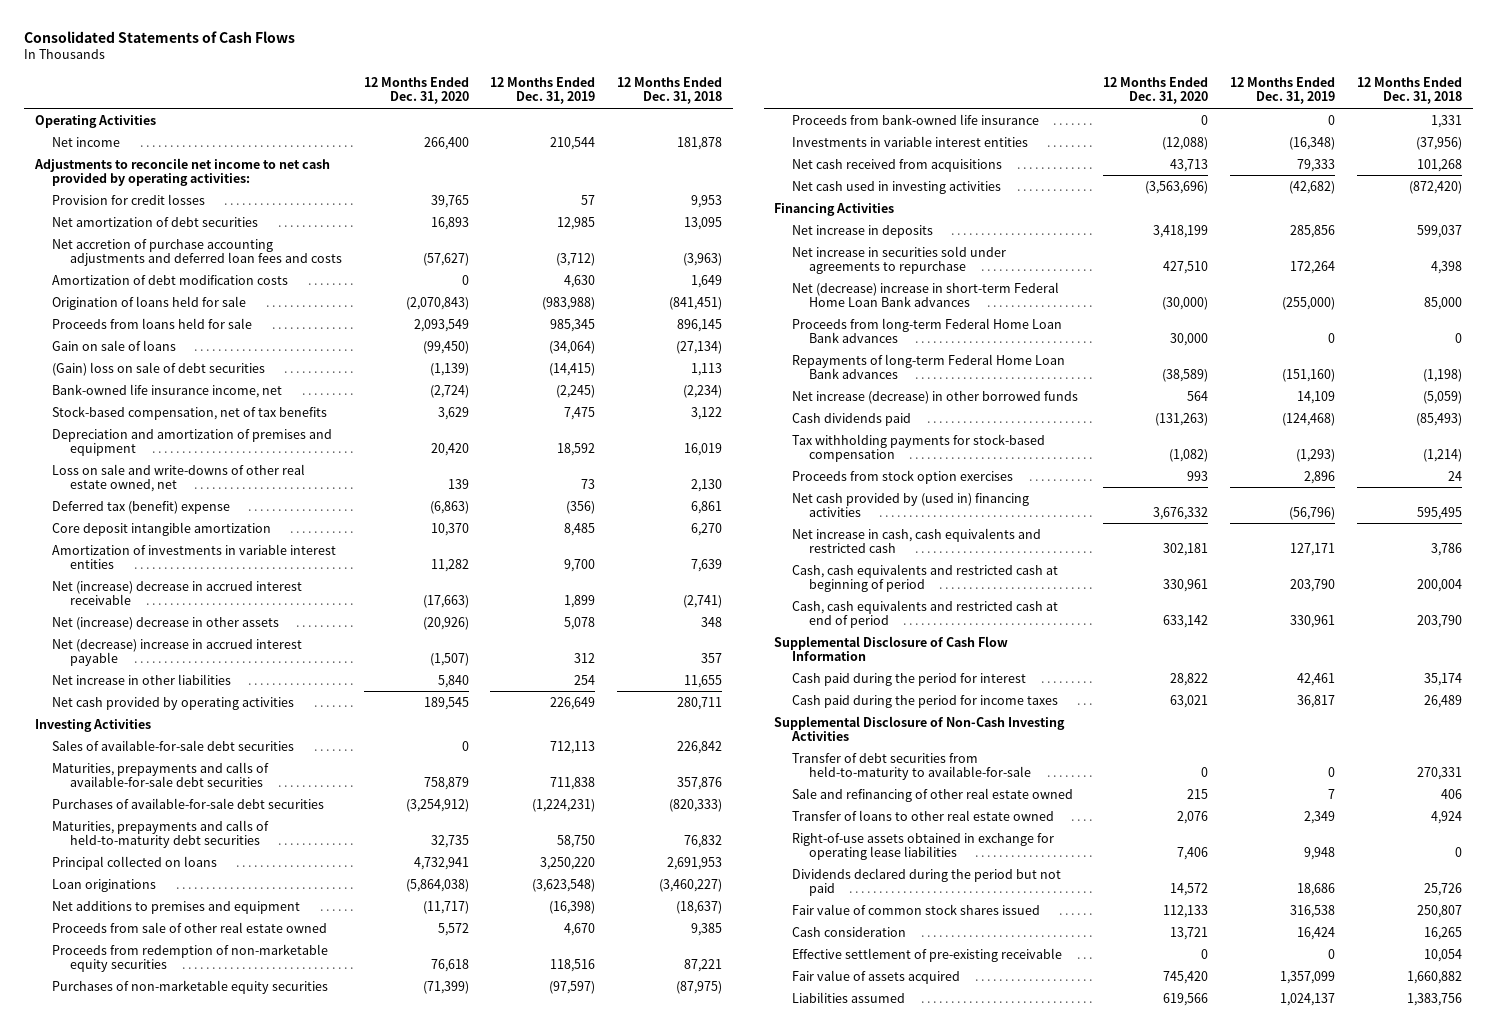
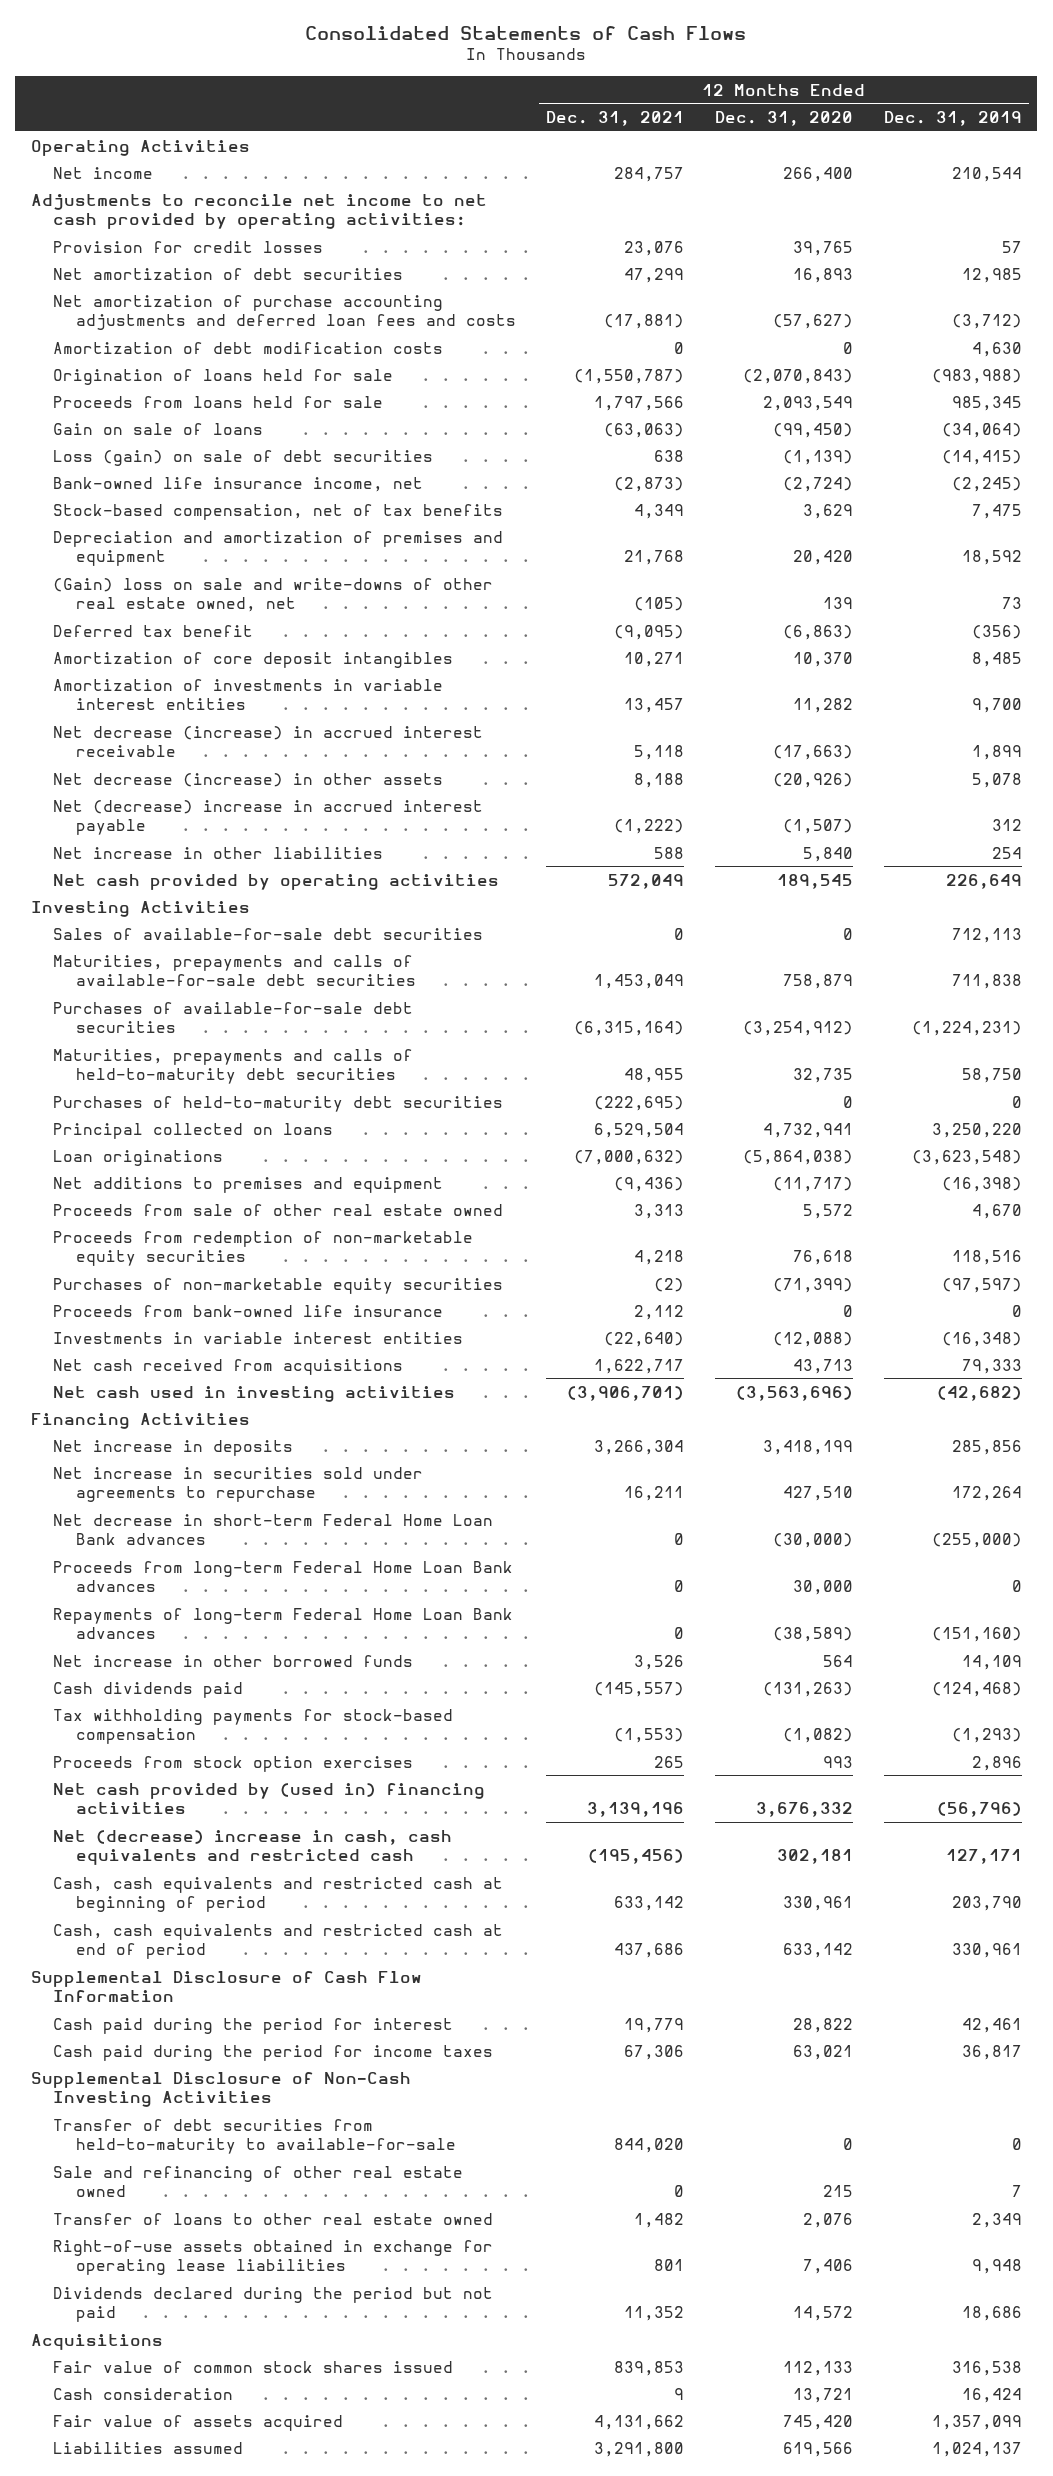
- | 12 Months Ended Dec. 31, 2020 | 12 Months Ended Dec. 31, 2019 | 12 Months Ended Dec. 31, 2018
+ | 12 Months Ended Dec. 31, 2021 | 12 Months Ended Dec. 31, 2020 | 12 Months Ended Dec. 31, 2019
- Net accretion of purchase accounting adjustments and deferred loan fees and costs | (57,627) | (3,712) | (3,963)
+ Net amortization of purchase accounting adjustments and deferred loan fees and costs | (17,881) | (57,627) | (3,712)
- (Gain) loss on sale of debt securities | (1,139) | (14,415) | 1,113
+ Loss (gain) on sale of debt securities | 638 | (1,139) | (14,415)
- Loss on sale and write-downs of other real estate owned, net | 139 | 73 | 2,130
- Deferred tax (benefit) expense | (6,863) | (356) | 6,861
- Core deposit intangible amortization | 10,370 | 8,485 | 6,270
+ (Gain) loss on sale and write-downs of other real estate owned, net | (105) | 139 | 73
+ Deferred tax benefit | (9,095) | (6,863) | (356)
+ Amortization of core deposit intangibles | 10,271 | 10,370 | 8,485
- Net (increase) decrease in accrued interest receivable | (17,663) | 1,899 | (2,741)
- Net (increase) decrease in other assets | (20,926) | 5,078 | 348
+ Net decrease (increase) in accrued interest receivable | 5,118 | (17,663) | 1,899
+ Net decrease (increase) in other assets | 8,188 | (20,926) | 5,078
+ Purchases of held-to-maturity debt securities | (222,695) | 0 | 0
- Net (decrease) increase in short-term Federal Home Loan Bank advances | (30,000) | (255,000) | 85,000
+ Net decrease in short-term Federal Home Loan Bank advances | 0 | (30,000) | (255,000)
- Net increase (decrease) in other borrowed funds | 564 | 14,109 | (5,059)
+ Net increase in other borrowed funds | 3,526 | 564 | 14,109
- Net increase in cash, cash equivalents and restricted cash | 302,181 | 127,171 | 3,786
+ Net (decrease) increase in cash, cash equivalents and restricted cash | (195,456) | 302,181 | 127,171
+ Acquisitions
- Effective settlement of pre-existing receivable | 0 | 0 | 10,054

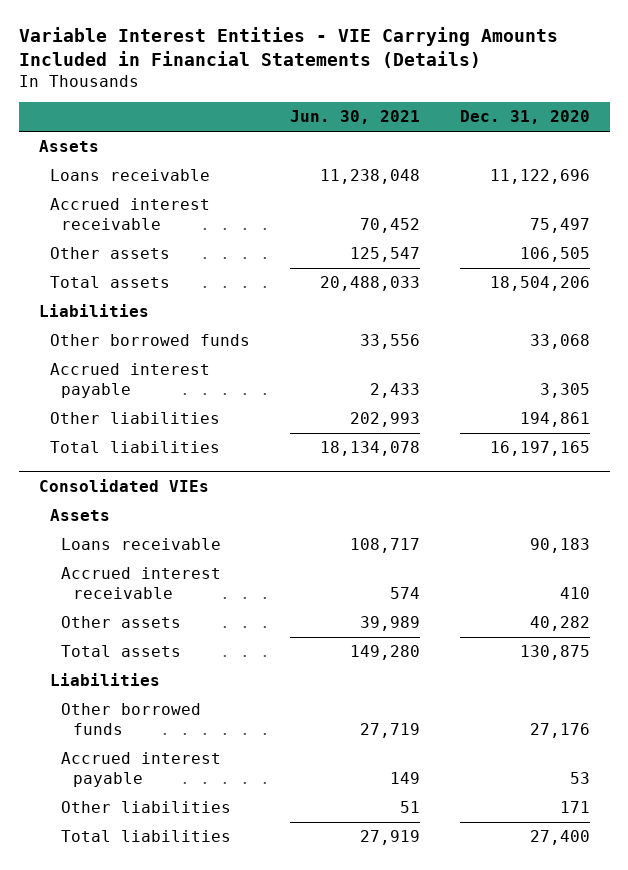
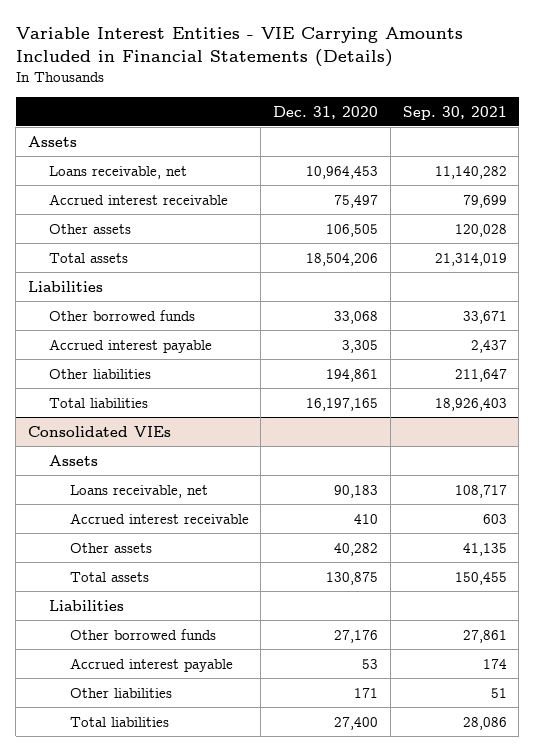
- | Jun. 30, 2021 | Dec. 31, 2020
+ | Dec. 31, 2020 | Sep. 30, 2021
- Loans receivable | 11,238,048 | 11,122,696
+ Loans receivable, net | 10,964,453 | 11,140,282
@ Consolidated VIEs
- Loans receivable | 108,717 | 90,183
+ Loans receivable, net | 90,183 | 108,717

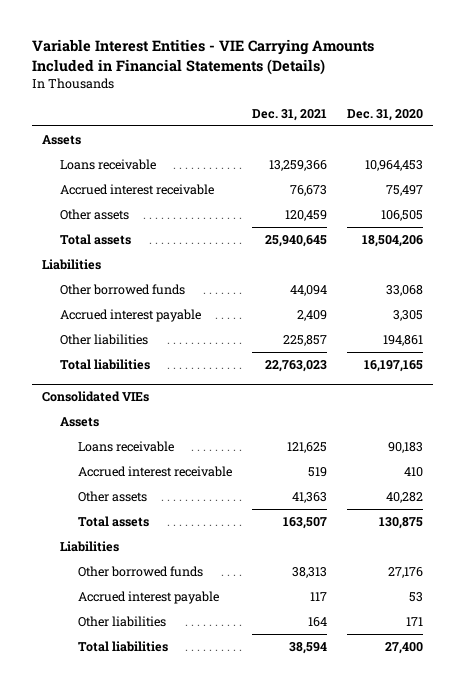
- | Dec. 31, 2020 | Sep. 30, 2021
+ | Dec. 31, 2021 | Dec. 31, 2020
- Loans receivable, net | 10,964,453 | 11,140,282
+ Loans receivable | 13,259,366 | 10,964,453
@ Consolidated VIEs
- Loans receivable, net | 90,183 | 108,717
+ Loans receivable | 121,625 | 90,183

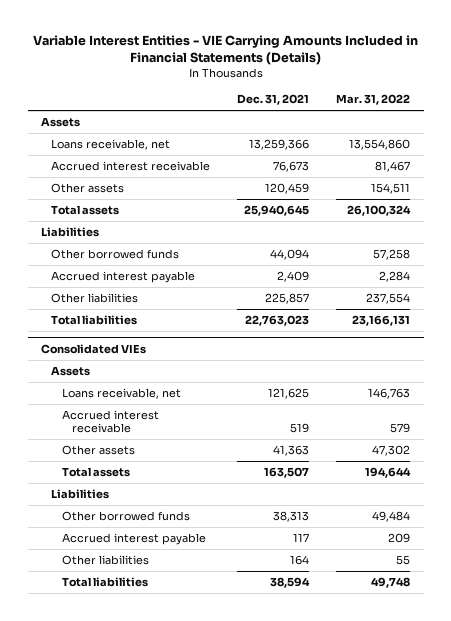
- | Dec. 31, 2021 | Dec. 31, 2020
+ | Dec. 31, 2021 | Mar. 31, 2022
- Loans receivable | 13,259,366 | 10,964,453
+ Loans receivable, net | 13,259,366 | 13,554,860
@ Consolidated VIEs
- Loans receivable | 121,625 | 90,183
+ Loans receivable, net | 121,625 | 146,763

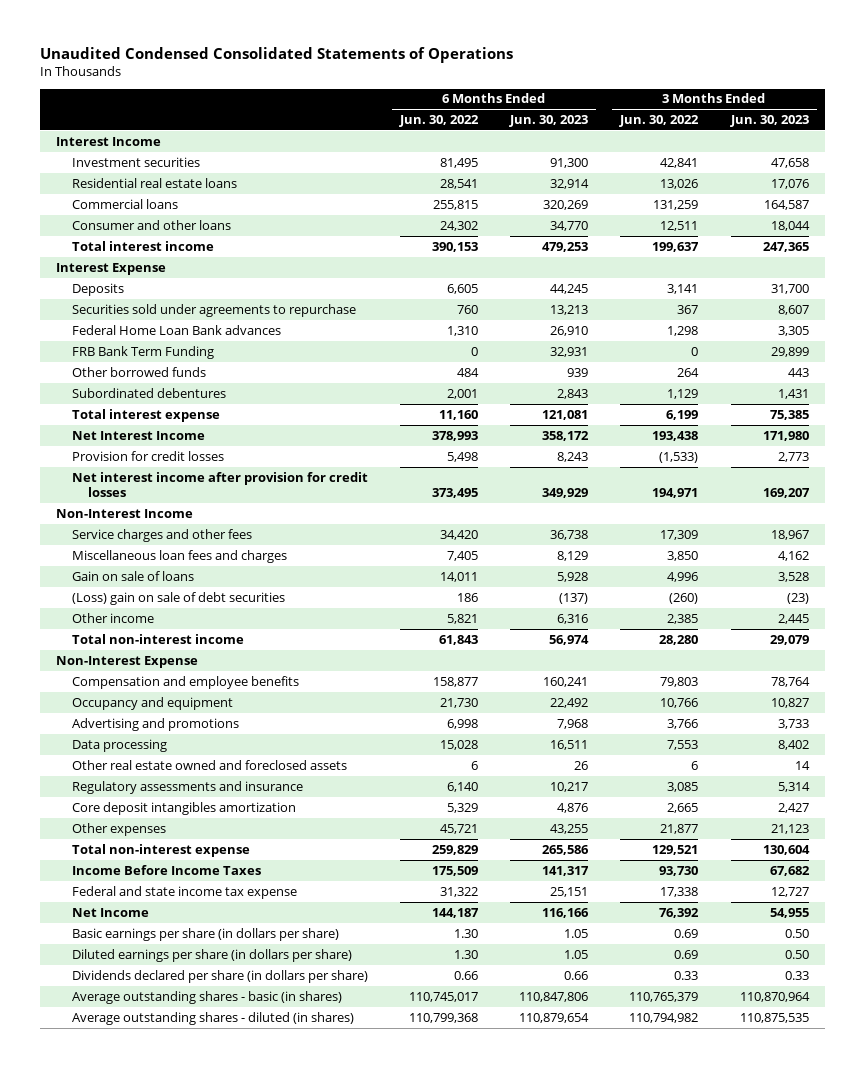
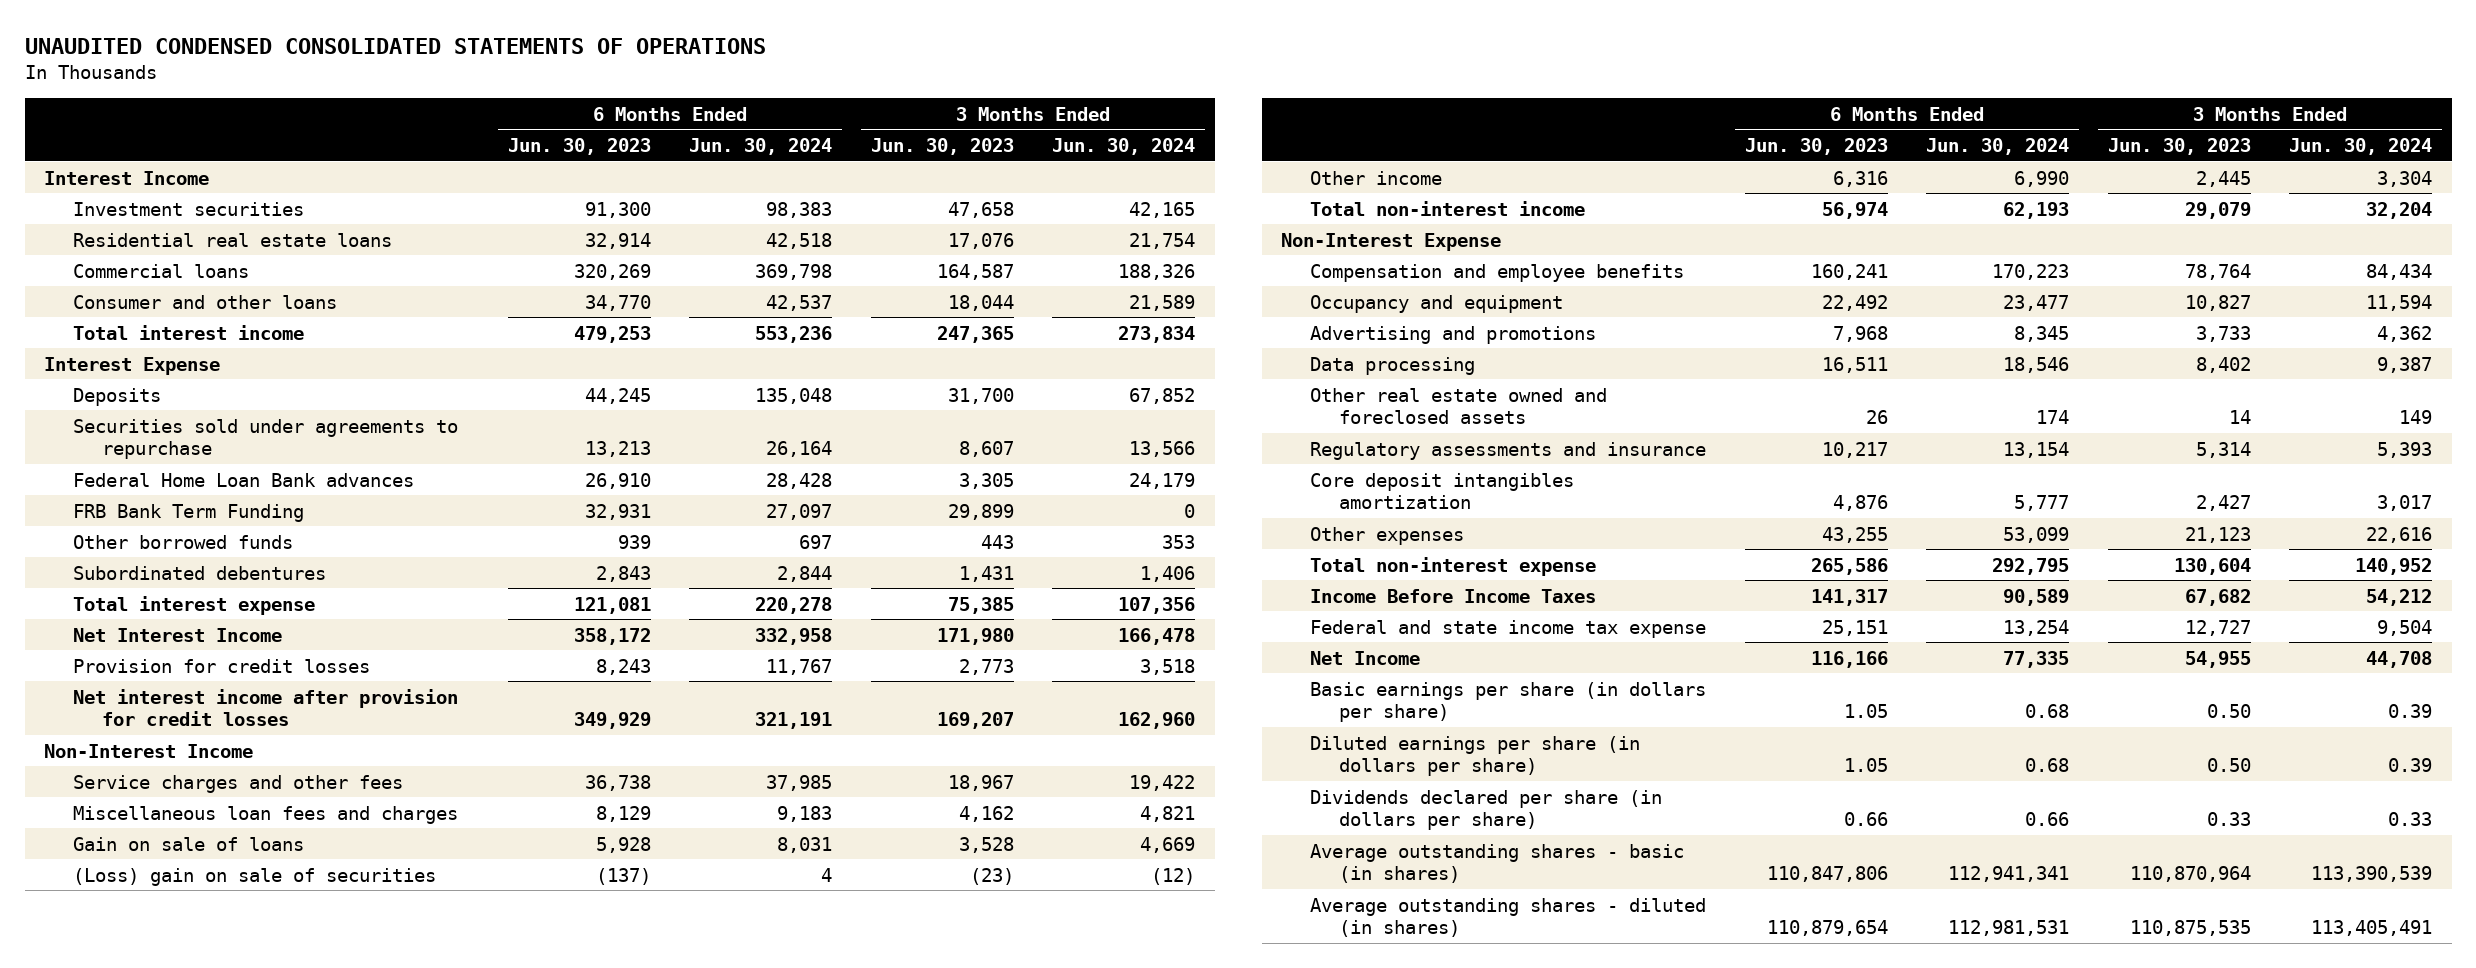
- Unaudited Condensed Consolidated Statements of Operations
+ UNAUDITED CONDENSED CONSOLIDATED STATEMENTS OF OPERATIONS
- | 6 Months Ended Jun. 30, 2022 | 6 Months Ended Jun. 30, 2023 | 3 Months Ended Jun. 30, 2022 | 3 Months Ended Jun. 30, 2023
+ | 6 Months Ended Jun. 30, 2023 | 6 Months Ended Jun. 30, 2024 | 3 Months Ended Jun. 30, 2023 | 3 Months Ended Jun. 30, 2024
- (Loss) gain on sale of debt securities | 186 | (137) | (260) | (23)
+ (Loss) gain on sale of securities | (137) | 4 | (23) | (12)

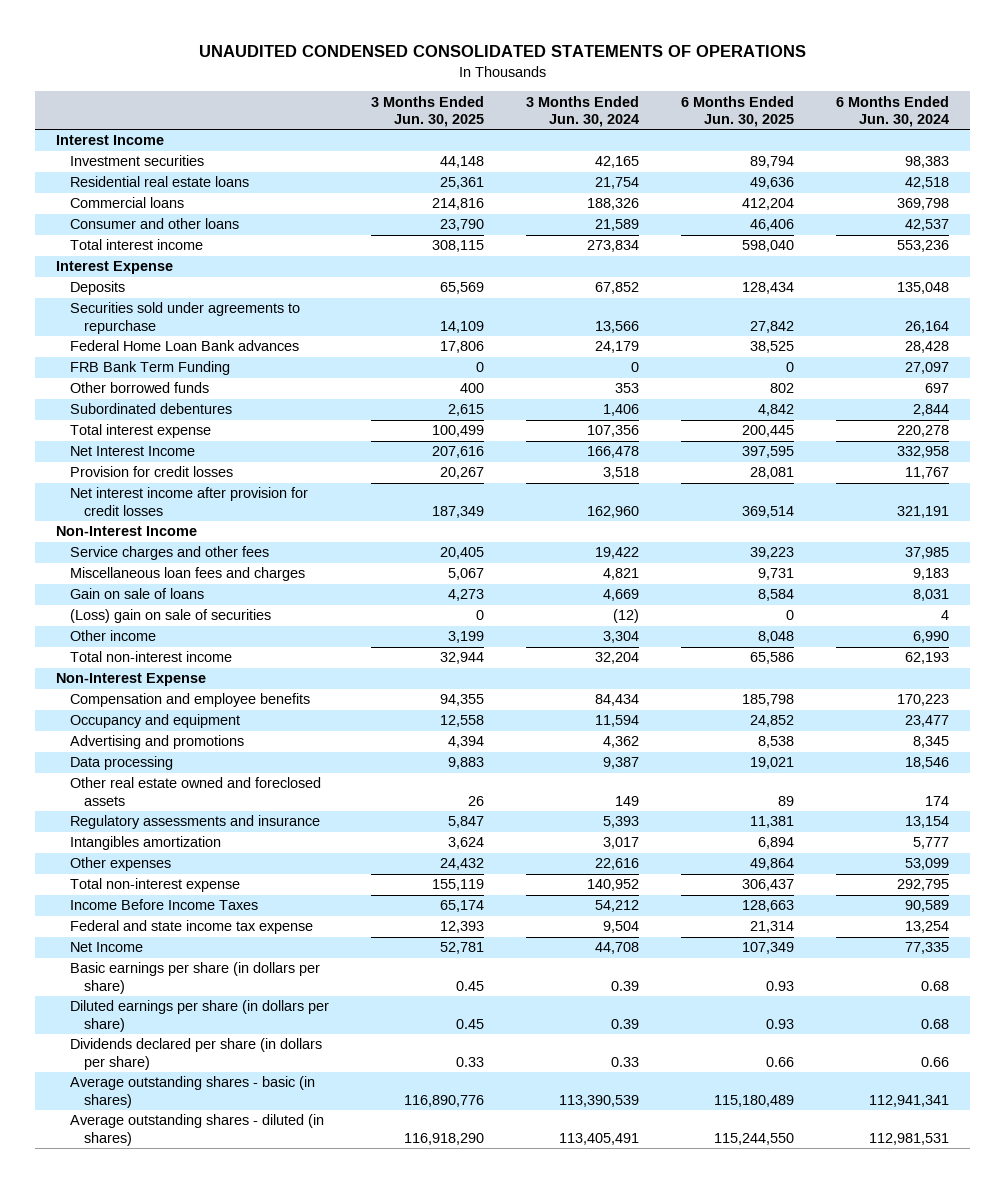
- | 6 Months Ended Jun. 30, 2023 | 6 Months Ended Jun. 30, 2024 | 3 Months Ended Jun. 30, 2023 | 3 Months Ended Jun. 30, 2024
+ | 3 Months Ended Jun. 30, 2025 | 3 Months Ended Jun. 30, 2024 | 6 Months Ended Jun. 30, 2025 | 6 Months Ended Jun. 30, 2024
- Core deposit intangibles amortization | 4,876 | 5,777 | 2,427 | 3,017
+ Intangibles amortization | 3,624 | 3,017 | 6,894 | 5,777

